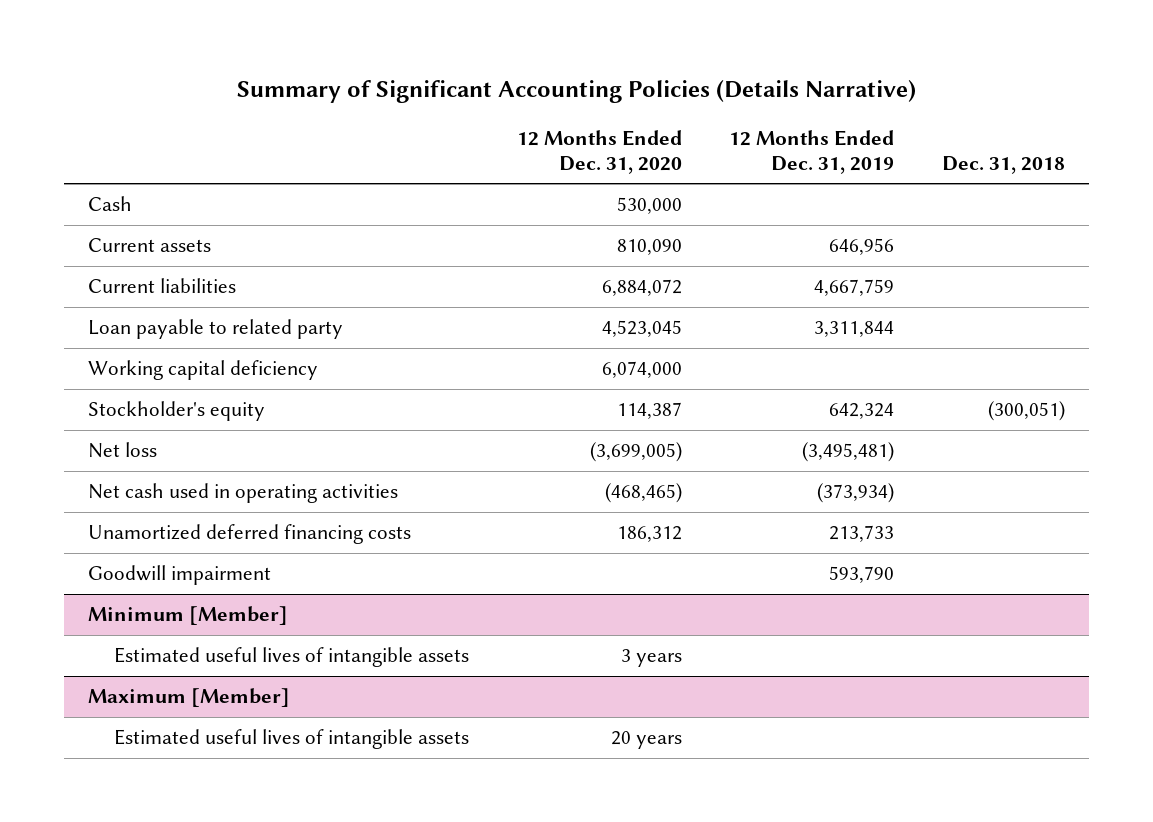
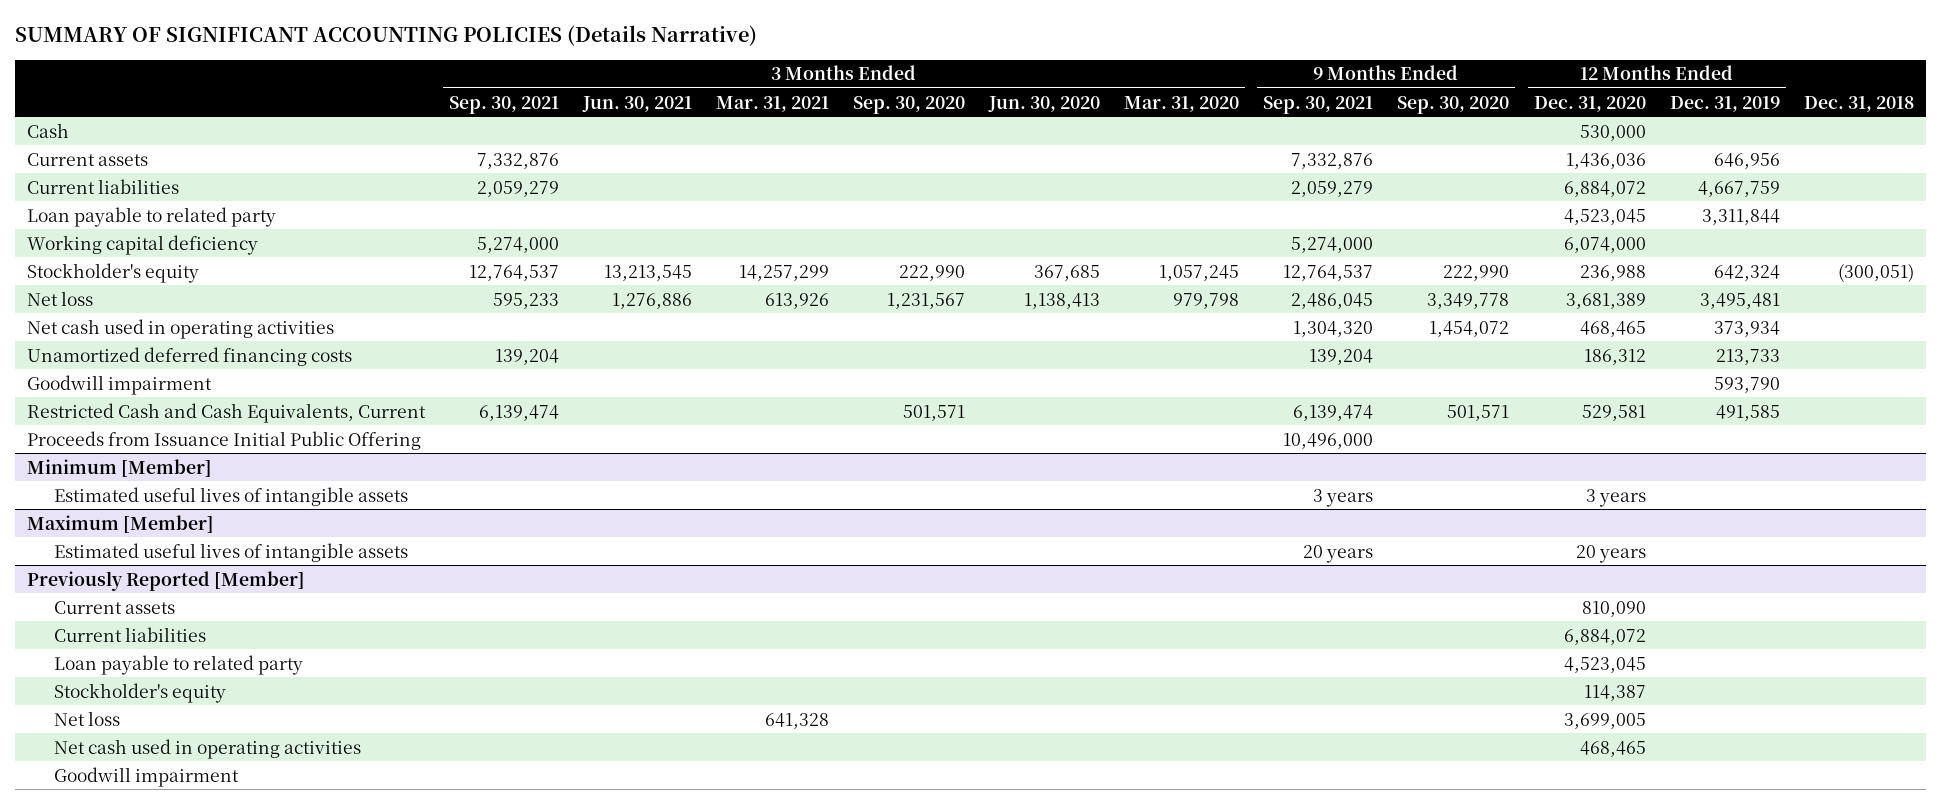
- Summary of Significant Accounting Policies (Details Narrative)
+ SUMMARY OF SIGNIFICANT ACCOUNTING POLICIES (Details Narrative)
- | 12 Months Ended Dec. 31, 2020 | 12 Months Ended Dec. 31, 2019 | Dec. 31, 2018
+ | 3 Months Ended Sep. 30, 2021 | 3 Months Ended Jun. 30, 2021 | 3 Months Ended Mar. 31, 2021 | 3 Months Ended Sep. 30, 2020 | 3 Months Ended Jun. 30, 2020 | 3 Months Ended Mar. 31, 2020 | 9 Months Ended Sep. 30, 2021 | 9 Months Ended Sep. 30, 2020 | 12 Months Ended Dec. 31, 2020 | 12 Months Ended Dec. 31, 2019 | Dec. 31, 2018
- Current assets | 810,090 | 646,956 |
+ Current assets | 7,332,876 | | | | | | 7,332,876 | | 1,436,036 | 646,956 |
- Stockholder's equity | 114,387 | 642,324 | (300,051)
- Net loss | (3,699,005) | (3,495,481) |
- Net cash used in operating activities | (468,465) | (373,934) |
+ Stockholder's equity | 12,764,537 | 13,213,545 | 14,257,299 | 222,990 | 367,685 | 1,057,245 | 12,764,537 | 222,990 | 236,988 | 642,324 | (300,051)
+ Net loss | 595,233 | 1,276,886 | 613,926 | 1,231,567 | 1,138,413 | 979,798 | 2,486,045 | 3,349,778 | 3,681,389 | 3,495,481 |
+ Net cash used in operating activities | | | | | | | 1,304,320 | 1,454,072 | 468,465 | 373,934 |
+ Restricted Cash and Cash Equivalents, Current | 6,139,474 | | | 501,571 | | | 6,139,474 | 501,571 | 529,581 | 491,585 |
+ Proceeds from Issuance Initial Public Offering | | | | | | | 10,496,000 | | | |
+ Previously Reported [Member]
+ Current assets | | | | | | | | | 810,090 | |
+ Current liabilities | | | | | | | | | 6,884,072 | |
+ Loan payable to related party | | | | | | | | | 4,523,045 | |
+ Stockholder's equity | | | | | | | | | 114,387 | |
+ Net loss | | | 641,328 | | | | | | 3,699,005 | |
+ Net cash used in operating activities | | | | | | | | | 468,465 | |
+ Goodwill impairment

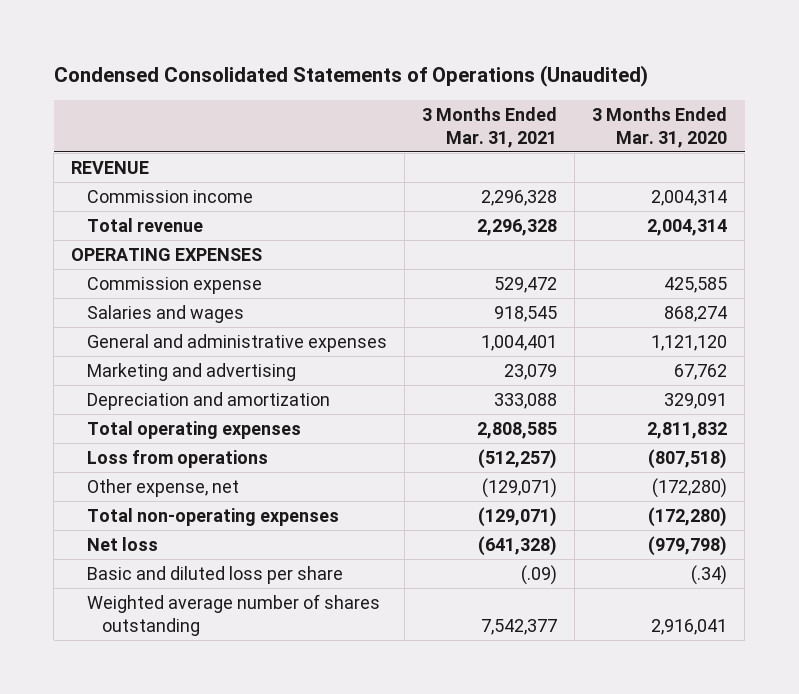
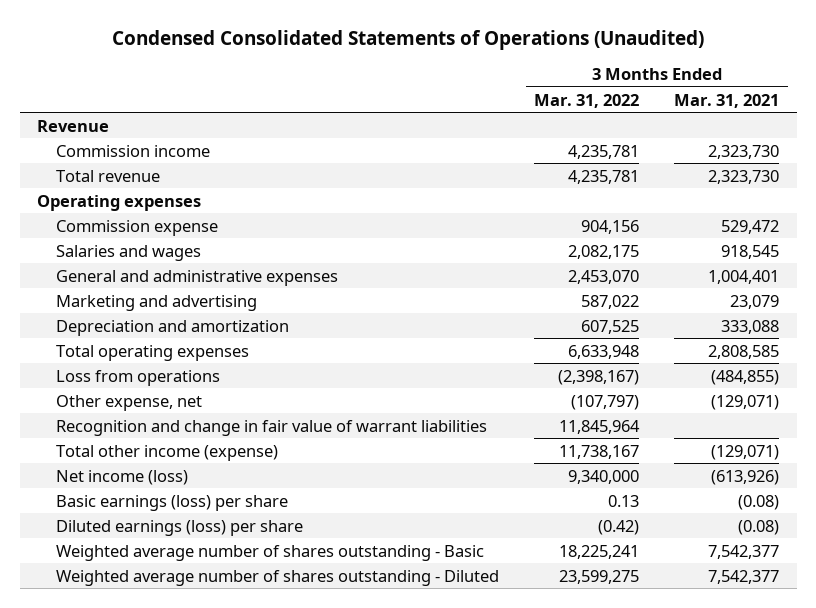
- | 3 Months Ended Mar. 31, 2021 | 3 Months Ended Mar. 31, 2020
+ | 3 Months Ended Mar. 31, 2022 | 3 Months Ended Mar. 31, 2021
- REVENUE
- Commission income | 2,296,328 | 2,004,314
- Total revenue | 2,296,328 | 2,004,314
- OPERATING EXPENSES
+ Revenue
+ Commission income | 4,235,781 | 2,323,730
+ Total revenue | 4,235,781 | 2,323,730
+ Operating expenses
- Loss from operations | (512,257) | (807,518)
+ Loss from operations | (2,398,167) | (484,855)
- Total non-operating expenses | (129,071) | (172,280)
- Net loss | (641,328) | (979,798)
- Basic and diluted loss per share | (.09) | (.34)
- Weighted average number of shares outstanding | 7,542,377 | 2,916,041
+ Recognition and change in fair value of warrant liabilities | 11,845,964 |
+ Total other income (expense) | 11,738,167 | (129,071)
+ Net income (loss) | 9,340,000 | (613,926)
+ Basic earnings (loss) per share | 0.13 | (0.08)
+ Diluted earnings (loss) per share | (0.42) | (0.08)
+ Weighted average number of shares outstanding - Basic | 18,225,241 | 7,542,377
+ Weighted average number of shares outstanding - Diluted | 23,599,275 | 7,542,377

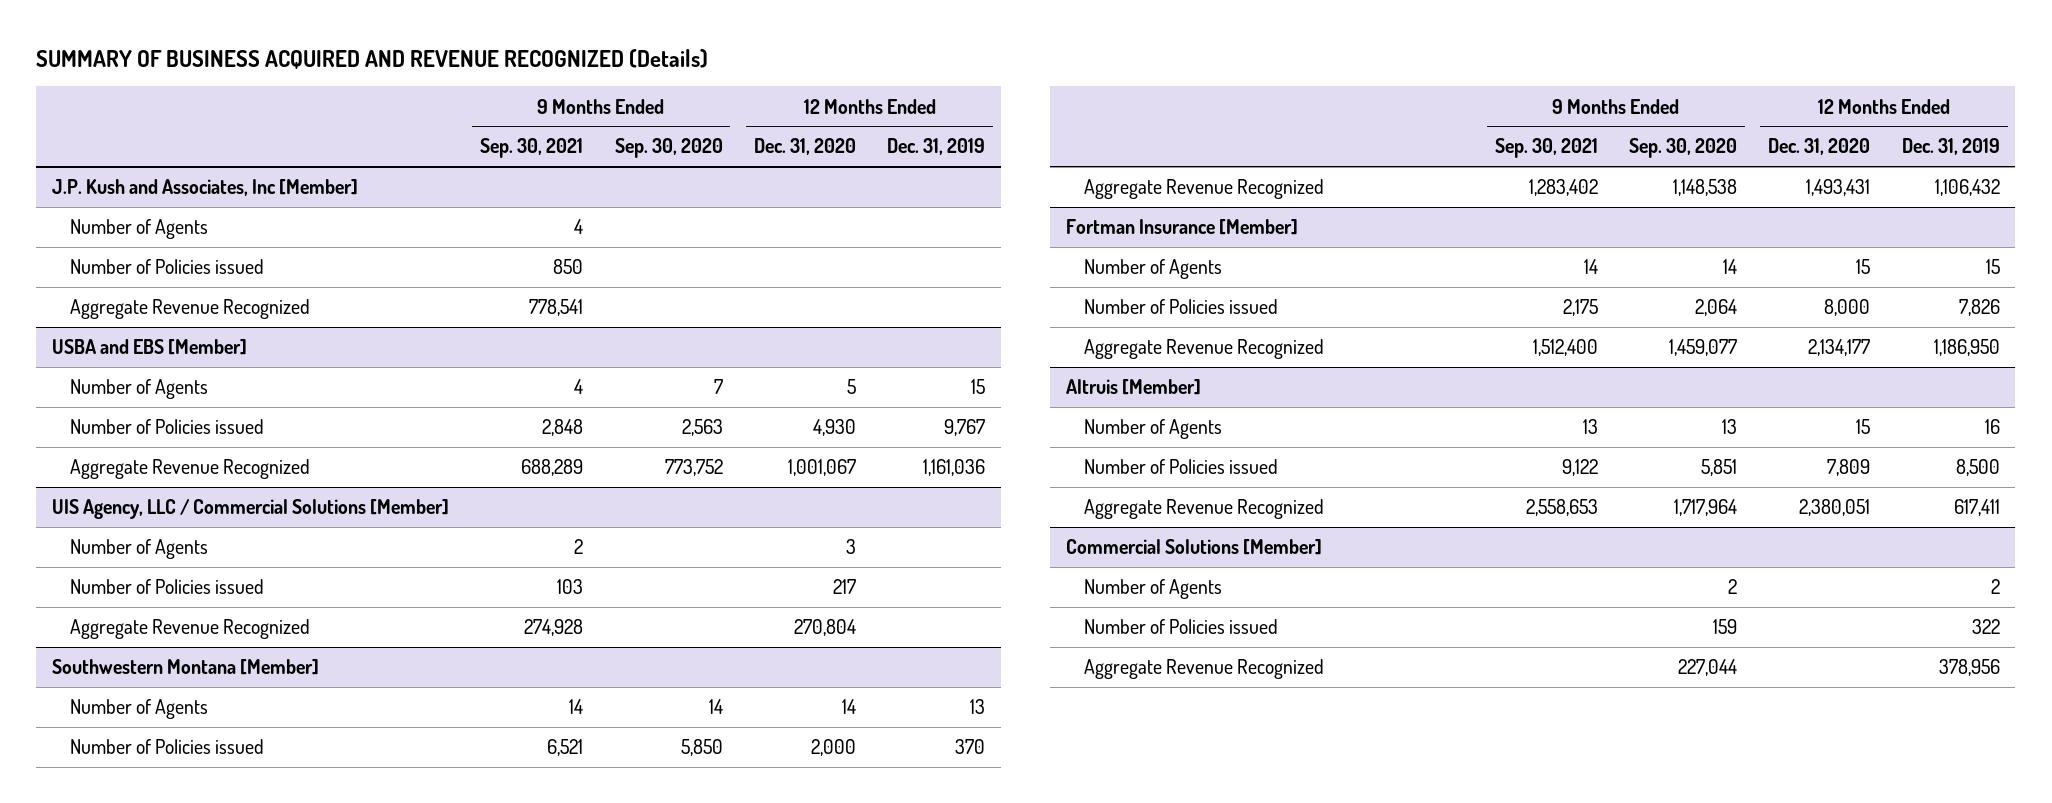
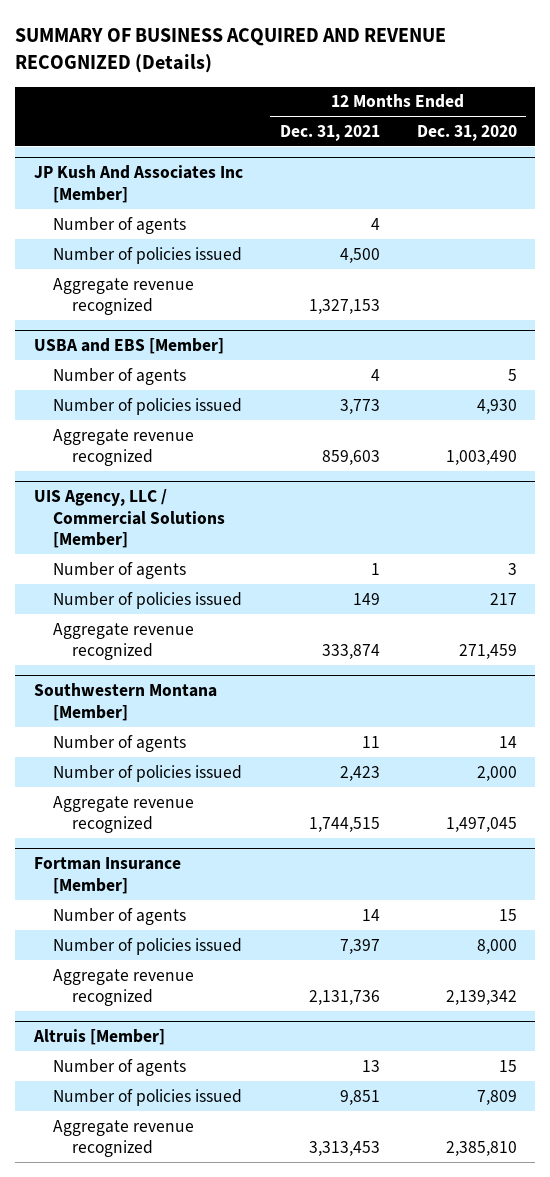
- | 9 Months Ended Sep. 30, 2021 | 9 Months Ended Sep. 30, 2020 | 12 Months Ended Dec. 31, 2020 | 12 Months Ended Dec. 31, 2019
+ | 12 Months Ended Dec. 31, 2021 | 12 Months Ended Dec. 31, 2020
- J.P. Kush and Associates, Inc [Member]
- Number of Agents | 4 | | |
- Number of Policies issued | 850 | | |
- Aggregate Revenue Recognized | 778,541 | | |
+ JP Kush And Associates Inc [Member]
+ Number of agents | 4 |
+ Number of policies issued | 4,500 |
+ Aggregate revenue recognized | 1,327,153 |
@ USBA and EBS [Member]
- Number of Agents | 4 | 7 | 5 | 15
- Number of Policies issued | 2,848 | 2,563 | 4,930 | 9,767
- Aggregate Revenue Recognized | 688,289 | 773,752 | 1,001,067 | 1,161,036
+ Number of agents | 4 | 5
+ Number of policies issued | 3,773 | 4,930
+ Aggregate revenue recognized | 859,603 | 1,003,490
@ UIS Agency, LLC / Commercial Solutions [Member]
- Number of Agents | 2 | | 3 |
- Number of Policies issued | 103 | | 217 |
- Aggregate Revenue Recognized | 274,928 | | 270,804 |
+ Number of agents | 1 | 3
+ Number of policies issued | 149 | 217
+ Aggregate revenue recognized | 333,874 | 271,459
@ Southwestern Montana [Member]
- Number of Agents | 14 | 14 | 14 | 13
- Number of Policies issued | 6,521 | 5,850 | 2,000 | 370
- Aggregate Revenue Recognized | 1,283,402 | 1,148,538 | 1,493,431 | 1,106,432
+ Number of agents | 11 | 14
+ Number of policies issued | 2,423 | 2,000
+ Aggregate revenue recognized | 1,744,515 | 1,497,045
@ Fortman Insurance [Member]
- Number of Agents | 14 | 14 | 15 | 15
- Number of Policies issued | 2,175 | 2,064 | 8,000 | 7,826
- Aggregate Revenue Recognized | 1,512,400 | 1,459,077 | 2,134,177 | 1,186,950
+ Number of agents | 14 | 15
+ Number of policies issued | 7,397 | 8,000
+ Aggregate revenue recognized | 2,131,736 | 2,139,342
@ Altruis [Member]
- Number of Agents | 13 | 13 | 15 | 16
- Number of Policies issued | 9,122 | 5,851 | 7,809 | 8,500
- Aggregate Revenue Recognized | 2,558,653 | 1,717,964 | 2,380,051 | 617,411
- Commercial Solutions [Member]
- Number of Agents | | 2 | | 2
- Number of Policies issued | | 159 | | 322
- Aggregate Revenue Recognized | | 227,044 | | 378,956
@ Altruis [Member]
+ Number of agents | 13 | 15
+ Number of policies issued | 9,851 | 7,809
+ Aggregate revenue recognized | 3,313,453 | 2,385,810

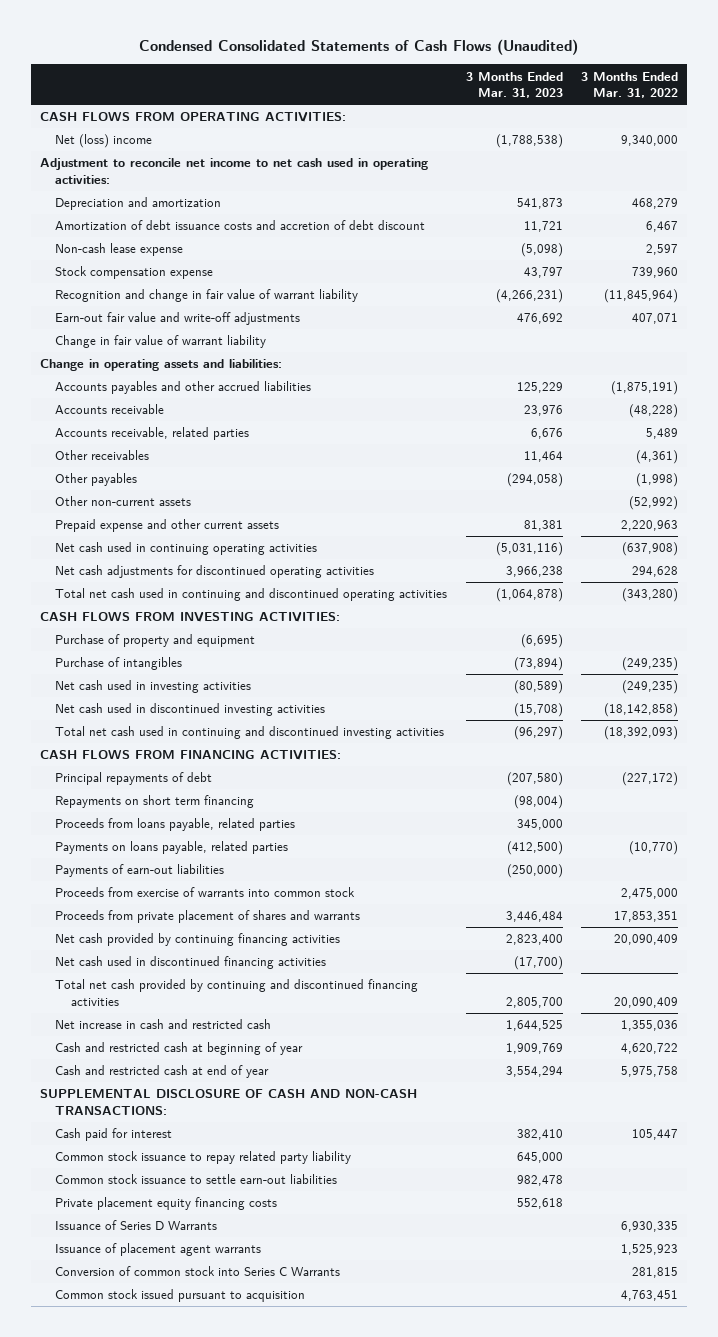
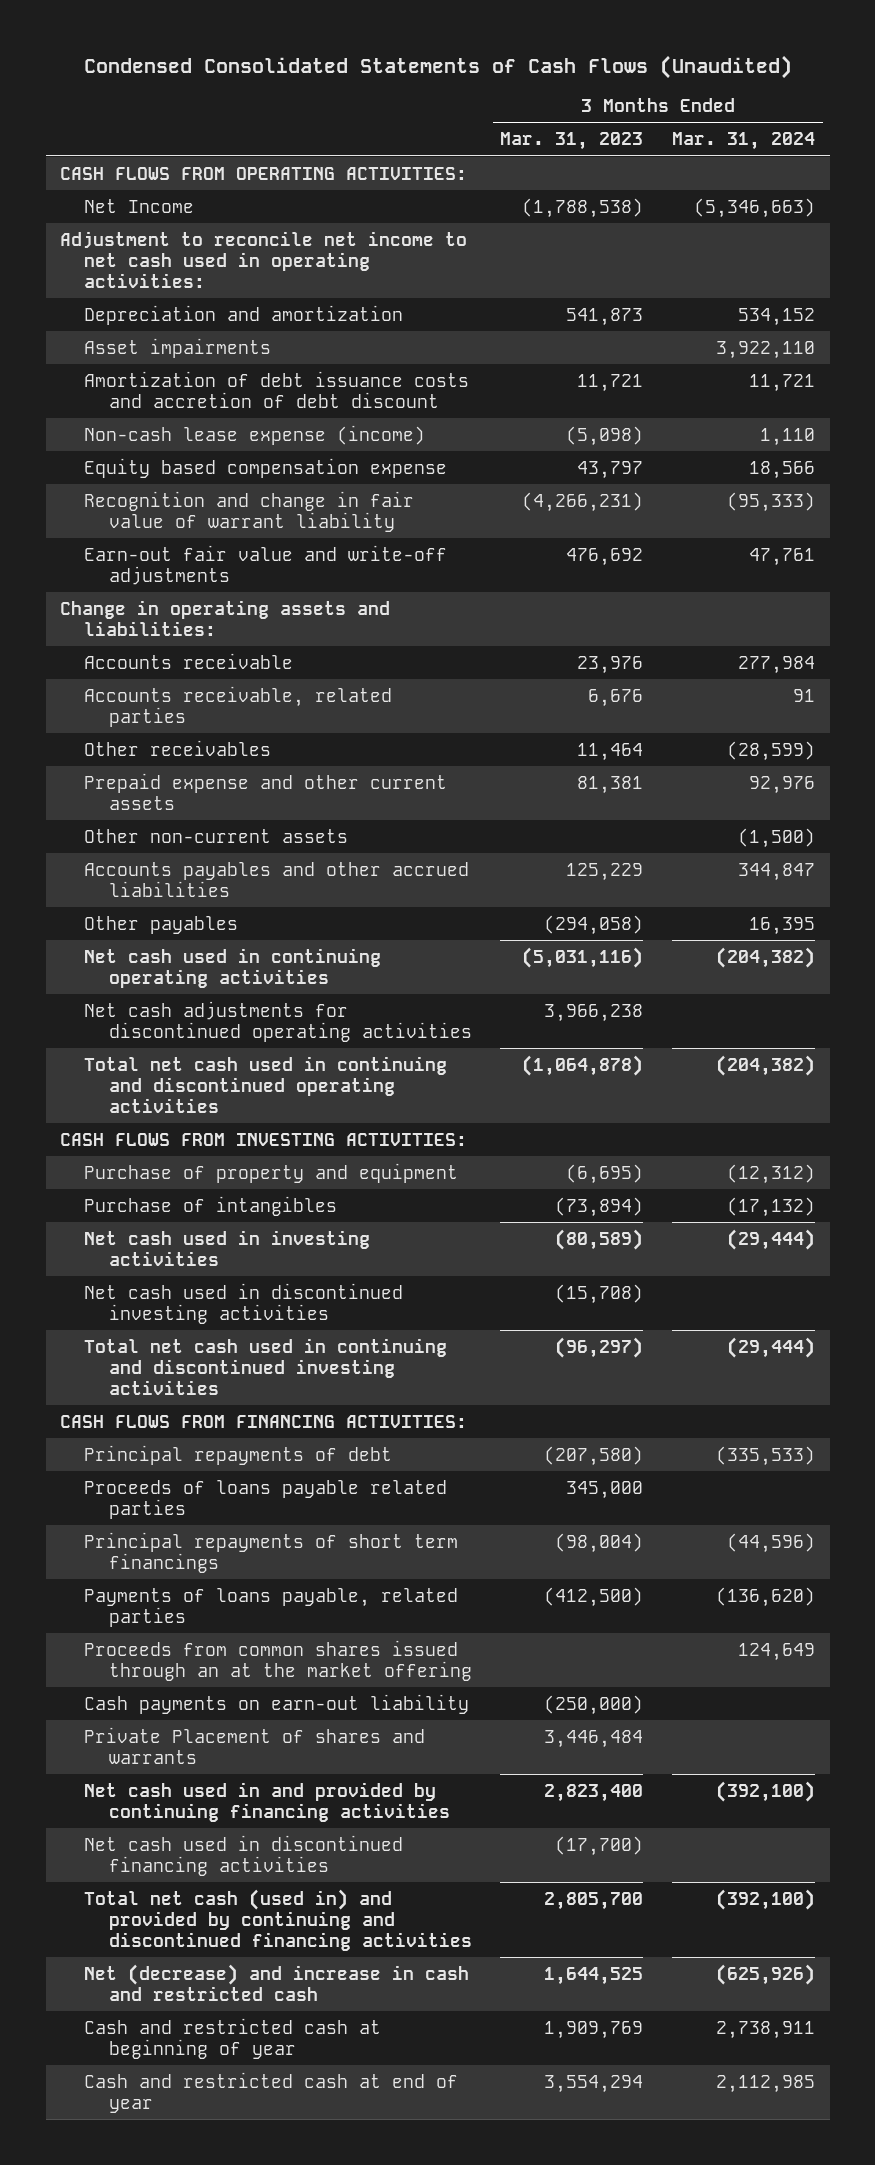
- | 3 Months Ended Mar. 31, 2023 | 3 Months Ended Mar. 31, 2022
+ | 3 Months Ended Mar. 31, 2023 | 3 Months Ended Mar. 31, 2024
- Net (loss) income | (1,788,538) | 9,340,000
+ Net Income | (1,788,538) | (5,346,663)
+ Asset impairments | | 3,922,110
- Non-cash lease expense | (5,098) | 2,597
- Stock compensation expense | 43,797 | 739,960
+ Non-cash lease expense (income) | (5,098) | 1,110
+ Equity based compensation expense | 43,797 | 18,566
- Change in fair value of warrant liability
moved down: Other non-current assets | | (1,500)
moved down: Accounts payables and other accrued liabilities | 125,229 | 344,847
moved down: Other payables | (294,058) | 16,395
- Repayments on short term financing | (98,004) |
- Proceeds from loans payable, related parties | 345,000 |
- Payments on loans payable, related parties | (412,500) | (10,770)
- Payments of earn-out liabilities | (250,000) |
- Proceeds from exercise of warrants into common stock | | 2,475,000
- Proceeds from private placement of shares and warrants | 3,446,484 | 17,853,351
- Net cash provided by continuing financing activities | 2,823,400 | 20,090,409
+ Proceeds of loans payable related parties | 345,000 |
+ Principal repayments of short term financings | (98,004) | (44,596)
+ Payments of loans payable, related parties | (412,500) | (136,620)
+ Proceeds from common shares issued through an at the market offering | | 124,649
+ Cash payments on earn-out liability | (250,000) |
+ Private Placement of shares and warrants | 3,446,484 |
+ Net cash used in and provided by continuing financing activities | 2,823,400 | (392,100)
- Total net cash provided by continuing and discontinued financing activities | 2,805,700 | 20,090,409
- Net increase in cash and restricted cash | 1,644,525 | 1,355,036
+ Total net cash (used in) and provided by continuing and discontinued financing activities | 2,805,700 | (392,100)
+ Net (decrease) and increase in cash and restricted cash | 1,644,525 | (625,926)
- SUPPLEMENTAL DISCLOSURE OF CASH AND NON-CASH TRANSACTIONS:
- Cash paid for interest | 382,410 | 105,447
- Common stock issuance to repay related party liability | 645,000 |
- Common stock issuance to settle earn-out liabilities | 982,478 |
- Private placement equity financing costs | 552,618 |
- Issuance of Series D Warrants | | 6,930,335
- Issuance of placement agent warrants | | 1,525,923
- Conversion of common stock into Series C Warrants | | 281,815
- Common stock issued pursuant to acquisition | | 4,763,451

